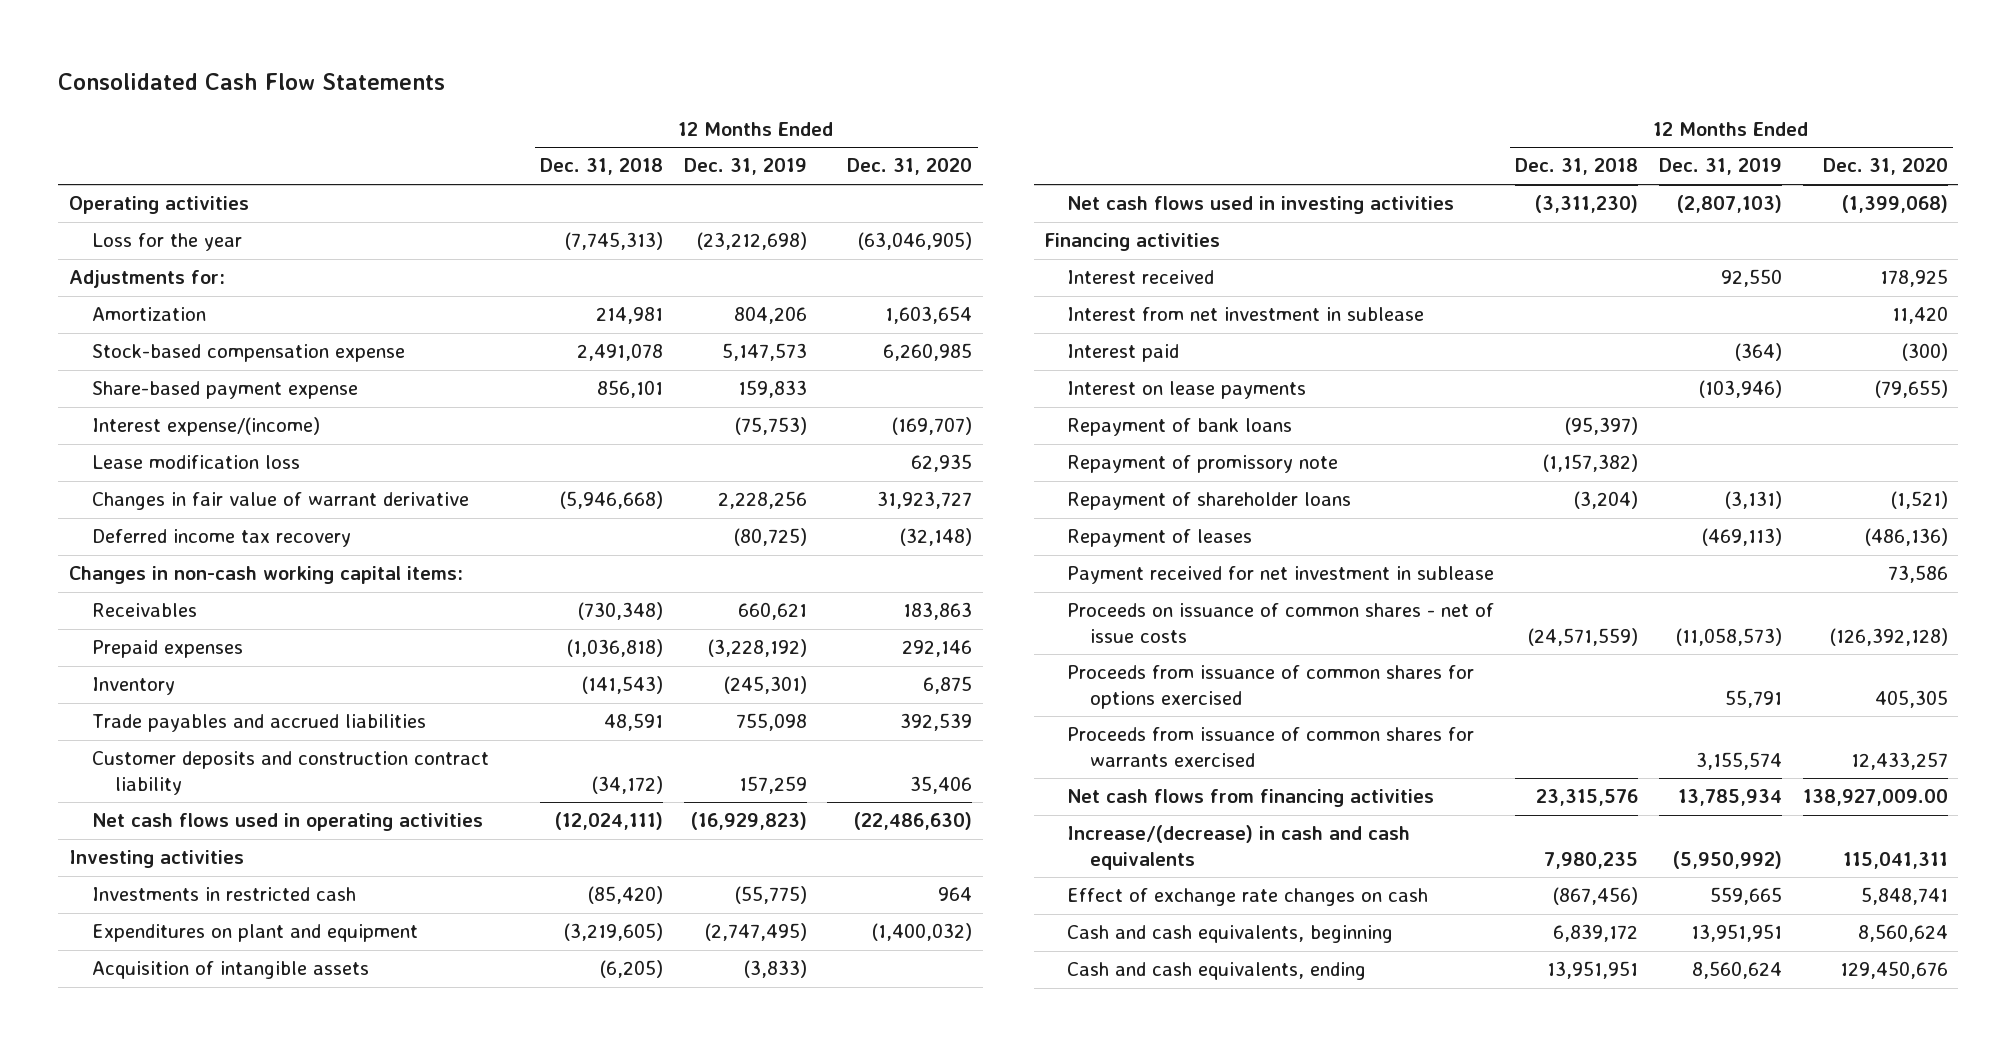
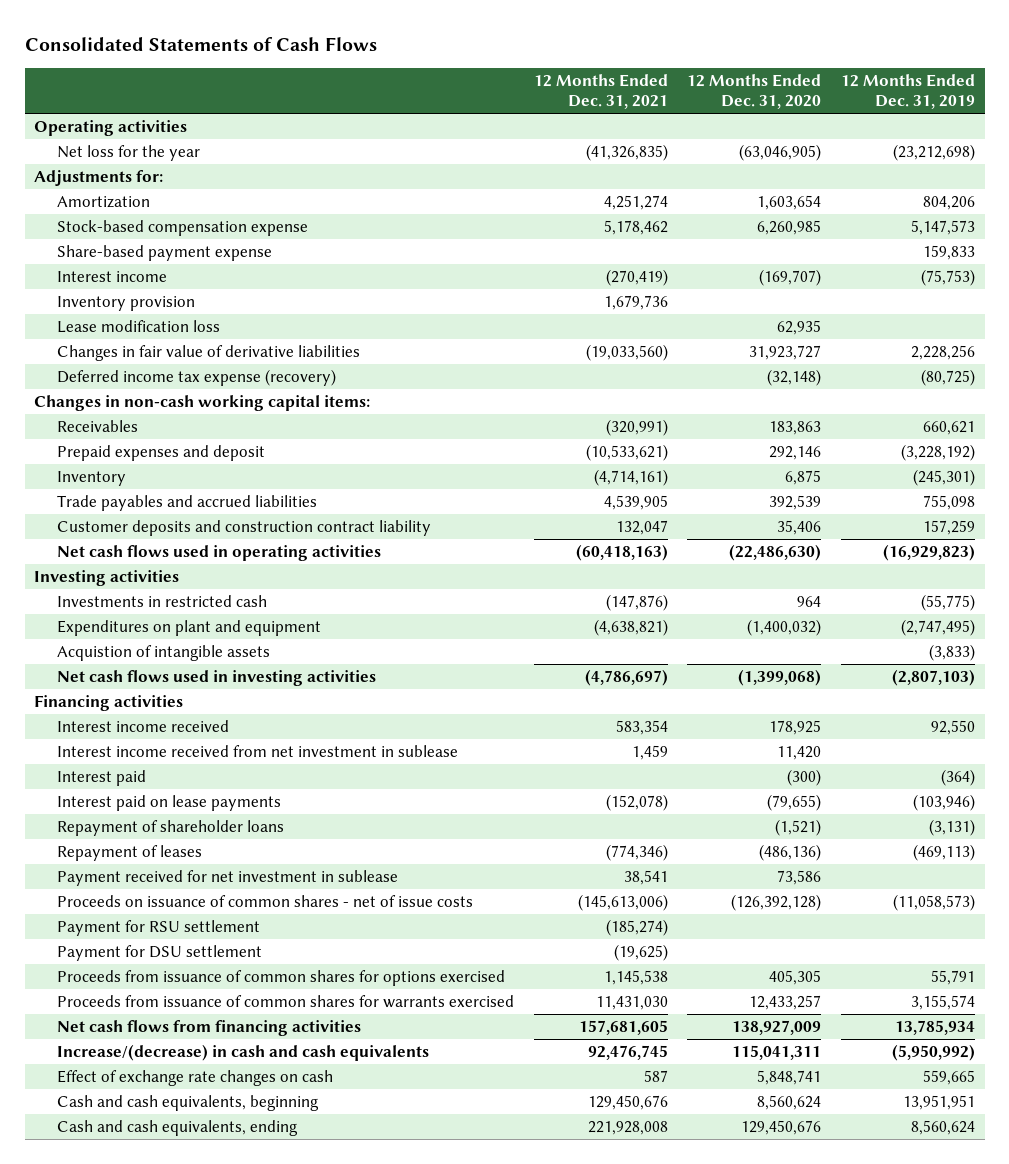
- Consolidated Cash Flow Statements
+ Consolidated Statements of Cash Flows
- | 12 Months Ended Dec. 31, 2018 | 12 Months Ended Dec. 31, 2019 | 12 Months Ended Dec. 31, 2020
+ | 12 Months Ended Dec. 31, 2021 | 12 Months Ended Dec. 31, 2020 | 12 Months Ended Dec. 31, 2019
- Loss for the year | (7,745,313) | (23,212,698) | (63,046,905)
+ Net loss for the year | (41,326,835) | (63,046,905) | (23,212,698)
- Interest expense/(income) | | (75,753) | (169,707)
+ Interest income | (270,419) | (169,707) | (75,753)
+ Inventory provision | 1,679,736 | |
- Changes in fair value of warrant derivative | (5,946,668) | 2,228,256 | 31,923,727
- Deferred income tax recovery | | (80,725) | (32,148)
+ Changes in fair value of derivative liabilities | (19,033,560) | 31,923,727 | 2,228,256
+ Deferred income tax expense (recovery) | | (32,148) | (80,725)
- Prepaid expenses | (1,036,818) | (3,228,192) | 292,146
+ Prepaid expenses and deposit | (10,533,621) | 292,146 | (3,228,192)
- Acquisition of intangible assets | (6,205) | (3,833) |
+ Acquistion of intangible assets | | | (3,833)
- Interest received | | 92,550 | 178,925
- Interest from net investment in sublease | | | 11,420
+ Interest income received | 583,354 | 178,925 | 92,550
+ Interest income received from net investment in sublease | 1,459 | 11,420 |
- Interest on lease payments | | (103,946) | (79,655)
- Repayment of bank loans | (95,397) | |
- Repayment of promissory note | (1,157,382) | |
+ Interest paid on lease payments | (152,078) | (79,655) | (103,946)
+ Payment for RSU settlement | (185,274) | |
+ Payment for DSU settlement | (19,625) | |
- Net cash flows from financing activities | 23,315,576 | 13,785,934 | 138,927,009.00
+ Net cash flows from financing activities | 157,681,605 | 138,927,009 | 13,785,934

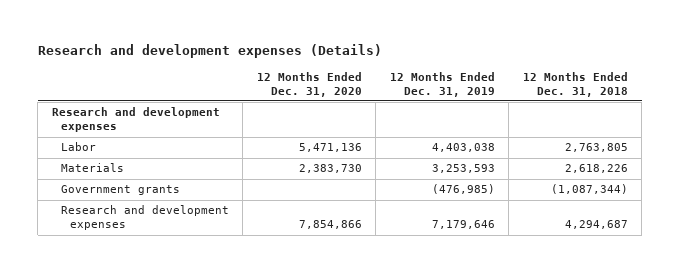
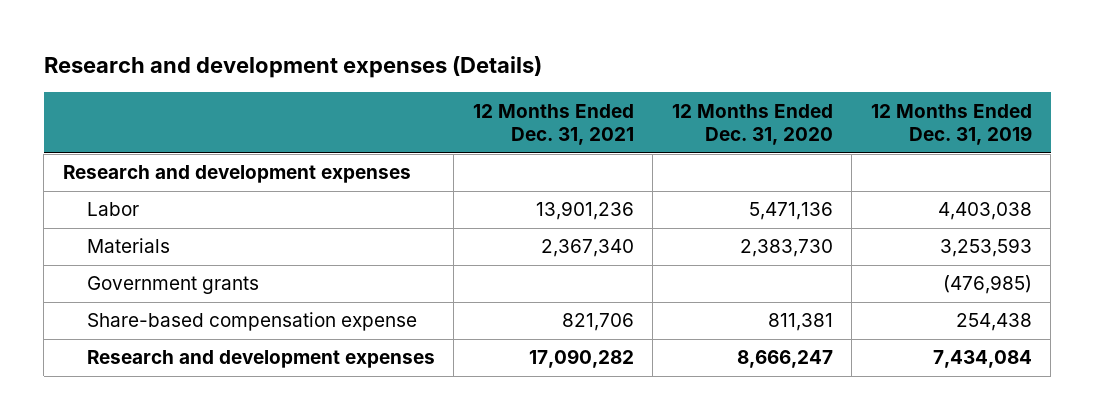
- | 12 Months Ended Dec. 31, 2020 | 12 Months Ended Dec. 31, 2019 | 12 Months Ended Dec. 31, 2018
+ | 12 Months Ended Dec. 31, 2021 | 12 Months Ended Dec. 31, 2020 | 12 Months Ended Dec. 31, 2019
- Research and development expenses | 7,854,866 | 7,179,646 | 4,294,687
+ Share-based compensation expense | 821,706 | 811,381 | 254,438
+ Research and development expenses | 17,090,282 | 8,666,247 | 7,434,084

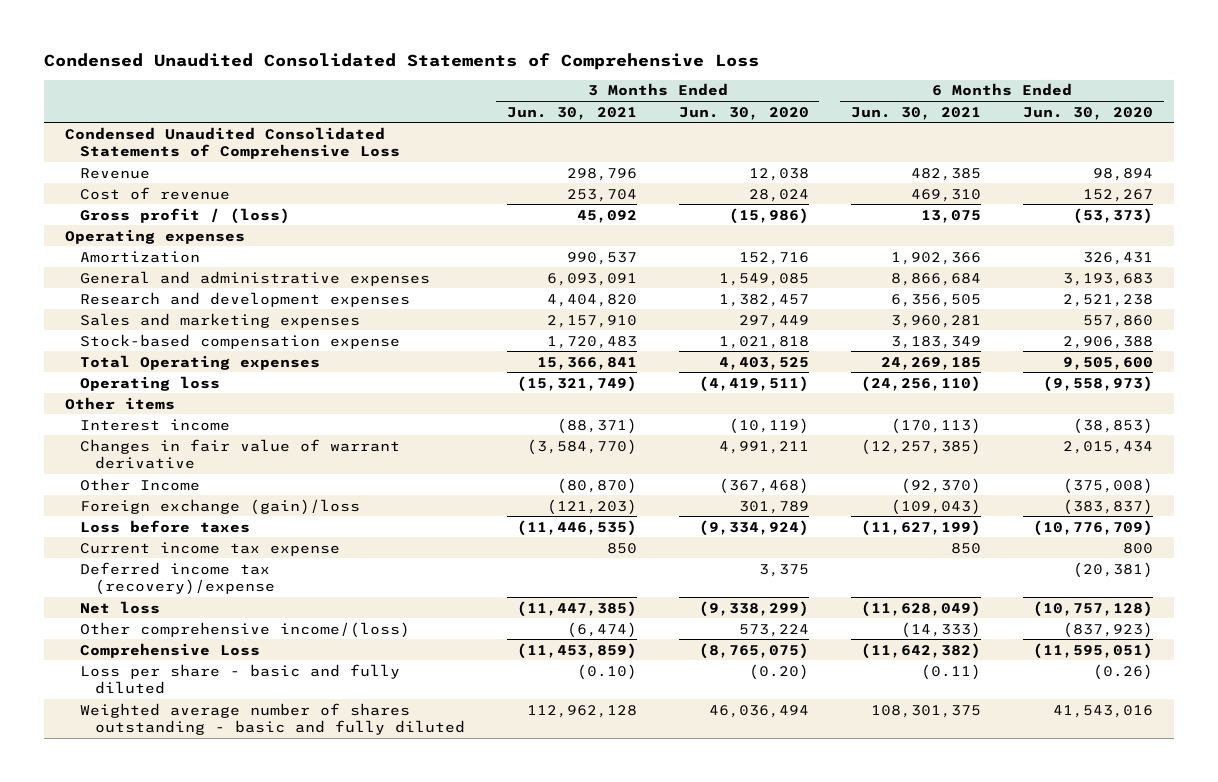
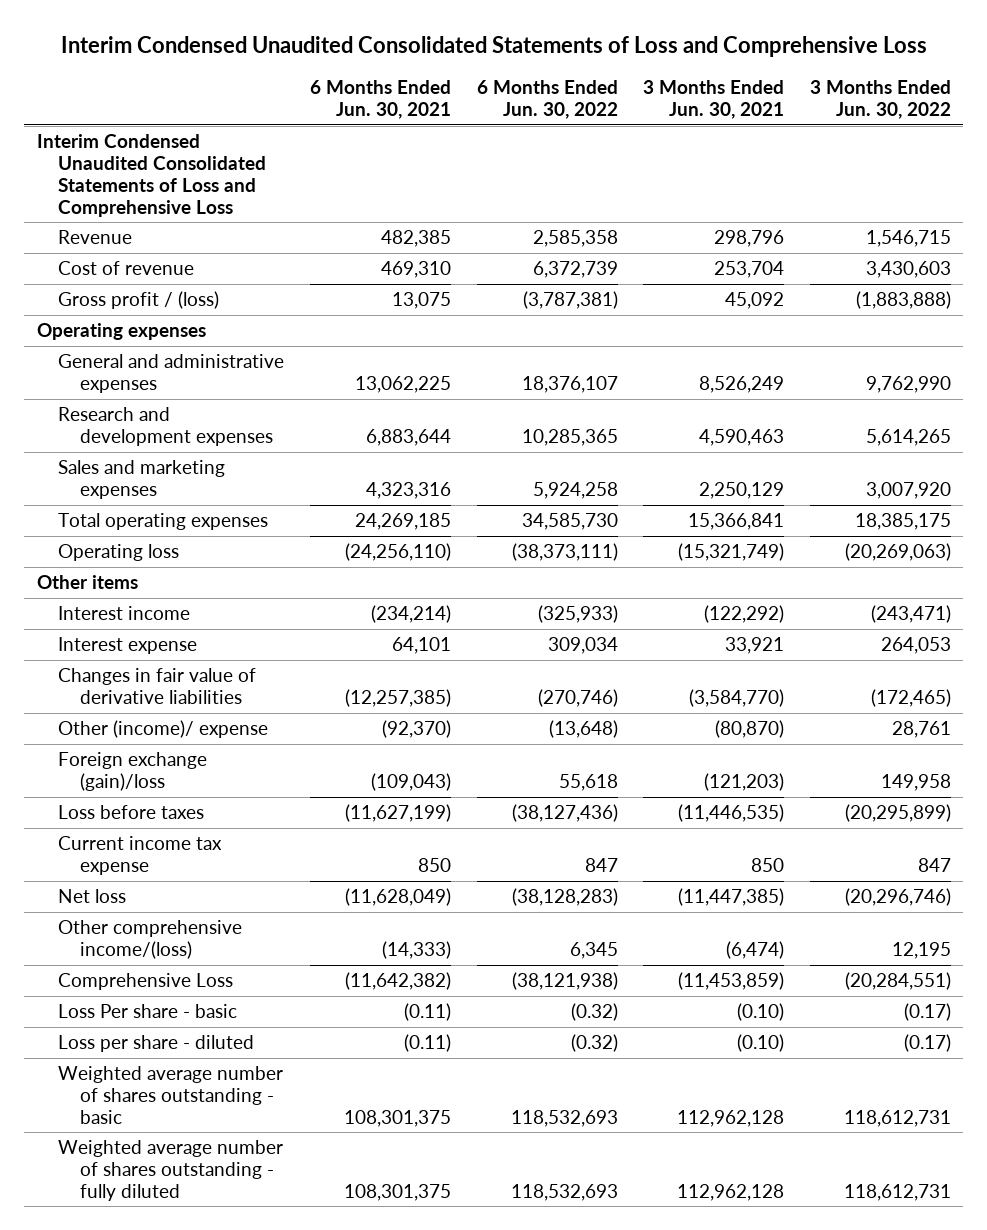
- Condensed Unaudited Consolidated Statements of Comprehensive Loss
+ Interim Condensed Unaudited Consolidated Statements of Loss and Comprehensive Loss
- | 3 Months Ended Jun. 30, 2021 | 3 Months Ended Jun. 30, 2020 | 6 Months Ended Jun. 30, 2021 | 6 Months Ended Jun. 30, 2020
+ | 6 Months Ended Jun. 30, 2021 | 6 Months Ended Jun. 30, 2022 | 3 Months Ended Jun. 30, 2021 | 3 Months Ended Jun. 30, 2022
- Condensed Unaudited Consolidated Statements of Comprehensive Loss
+ Interim Condensed Unaudited Consolidated Statements of Loss and Comprehensive Loss
- Amortization | 990,537 | 152,716 | 1,902,366 | 326,431
- General and administrative expenses | 6,093,091 | 1,549,085 | 8,866,684 | 3,193,683
- Research and development expenses | 4,404,820 | 1,382,457 | 6,356,505 | 2,521,238
- Sales and marketing expenses | 2,157,910 | 297,449 | 3,960,281 | 557,860
- Stock-based compensation expense | 1,720,483 | 1,021,818 | 3,183,349 | 2,906,388
- Total Operating expenses | 15,366,841 | 4,403,525 | 24,269,185 | 9,505,600
+ General and administrative expenses | 13,062,225 | 18,376,107 | 8,526,249 | 9,762,990
+ Research and development expenses | 6,883,644 | 10,285,365 | 4,590,463 | 5,614,265
+ Sales and marketing expenses | 4,323,316 | 5,924,258 | 2,250,129 | 3,007,920
+ Total operating expenses | 24,269,185 | 34,585,730 | 15,366,841 | 18,385,175
- Interest income | (88,371) | (10,119) | (170,113) | (38,853)
- Changes in fair value of warrant derivative | (3,584,770) | 4,991,211 | (12,257,385) | 2,015,434
- Other Income | (80,870) | (367,468) | (92,370) | (375,008)
+ Interest income | (234,214) | (325,933) | (122,292) | (243,471)
+ Interest expense | 64,101 | 309,034 | 33,921 | 264,053
+ Changes in fair value of derivative liabilities | (12,257,385) | (270,746) | (3,584,770) | (172,465)
+ Other (income)/ expense | (92,370) | (13,648) | (80,870) | 28,761
- Deferred income tax (recovery)/expense | | 3,375 | | (20,381)
- Loss per share - basic and fully diluted | (0.10) | (0.20) | (0.11) | (0.26)
- Weighted average number of shares outstanding - basic and fully diluted | 112,962,128 | 46,036,494 | 108,301,375 | 41,543,016
+ Loss Per share - basic | (0.11) | (0.32) | (0.10) | (0.17)
+ Loss per share - diluted | (0.11) | (0.32) | (0.10) | (0.17)
+ Weighted average number of shares outstanding - basic | 108,301,375 | 118,532,693 | 112,962,128 | 118,612,731
+ Weighted average number of shares outstanding - fully diluted | 108,301,375 | 118,532,693 | 112,962,128 | 118,612,731

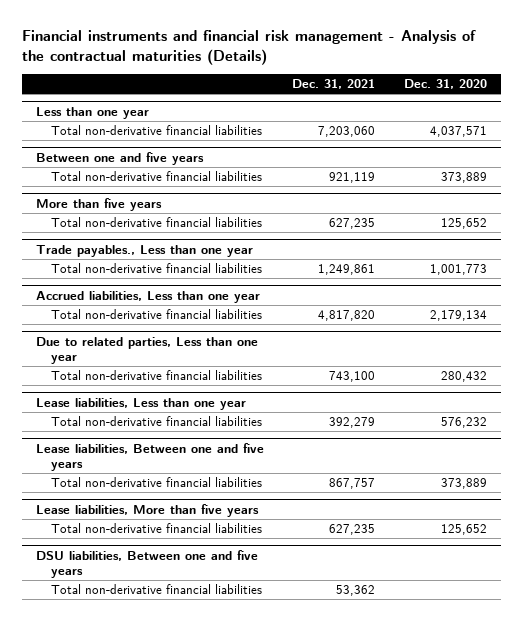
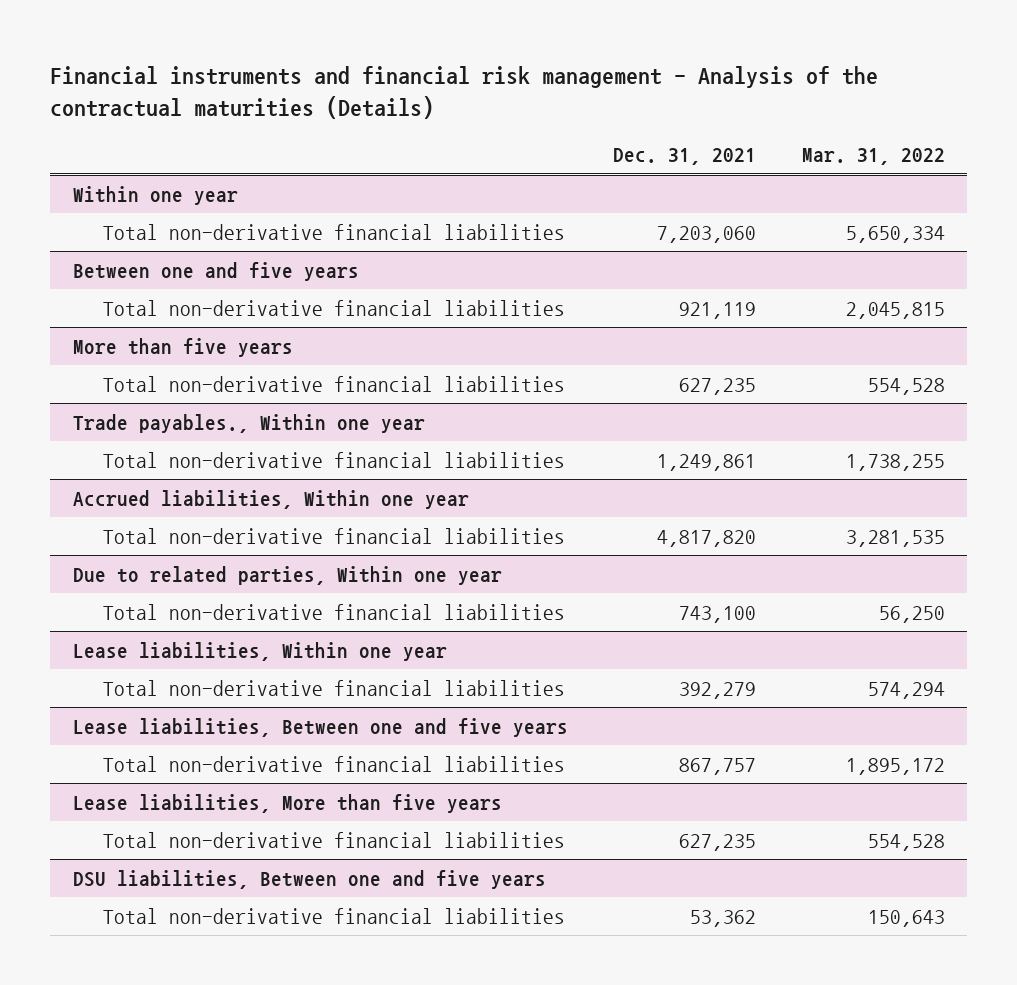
- | Dec. 31, 2021 | Dec. 31, 2020
+ | Dec. 31, 2021 | Mar. 31, 2022
- Less than one year
+ Within one year
- Trade payables., Less than one year
+ Trade payables., Within one year
- Accrued liabilities, Less than one year
+ Accrued liabilities, Within one year
- Due to related parties, Less than one year
+ Due to related parties, Within one year
- Lease liabilities, Less than one year
+ Lease liabilities, Within one year

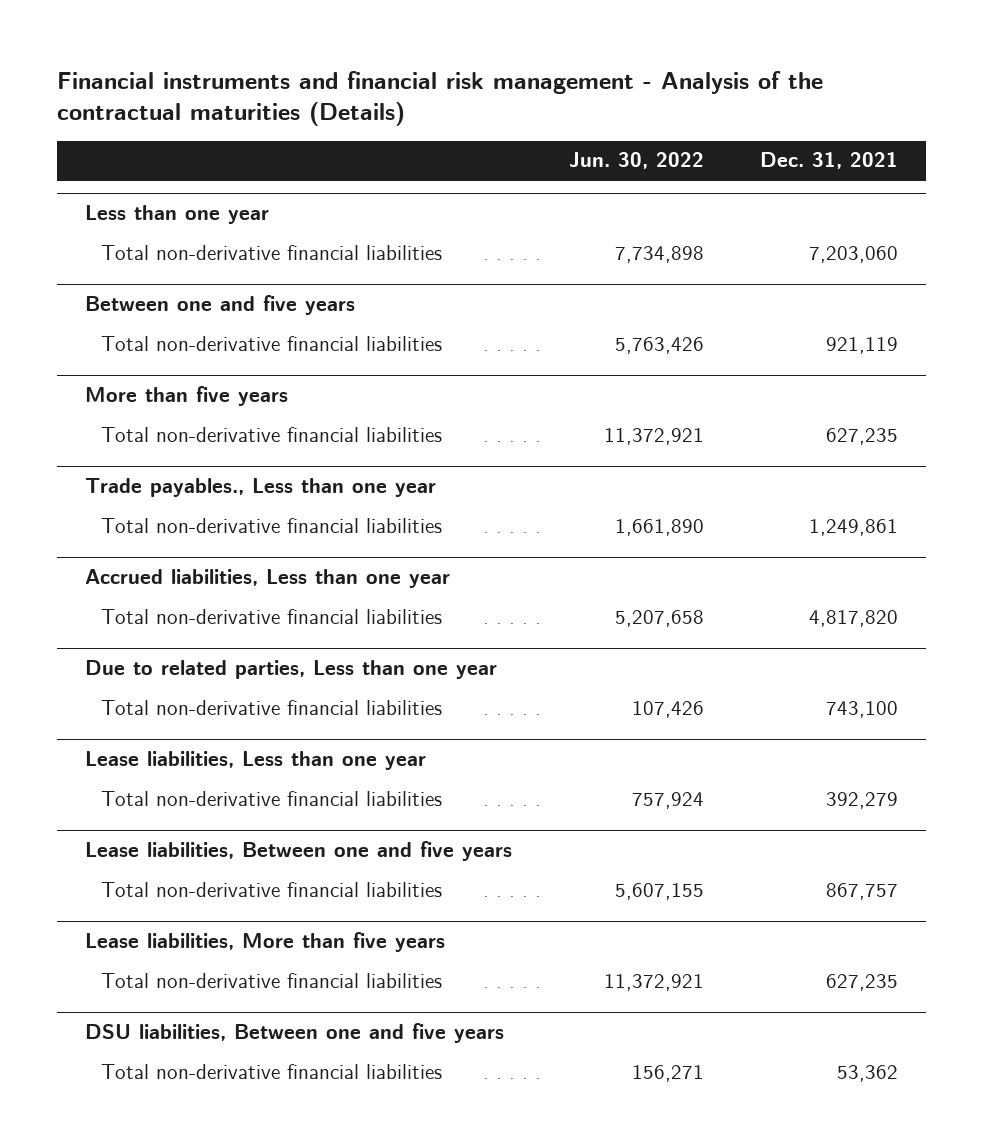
- | Dec. 31, 2021 | Mar. 31, 2022
+ | Jun. 30, 2022 | Dec. 31, 2021
- Within one year
+ Less than one year
- Trade payables., Within one year
+ Trade payables., Less than one year
- Accrued liabilities, Within one year
+ Accrued liabilities, Less than one year
- Due to related parties, Within one year
+ Due to related parties, Less than one year
- Lease liabilities, Within one year
+ Lease liabilities, Less than one year

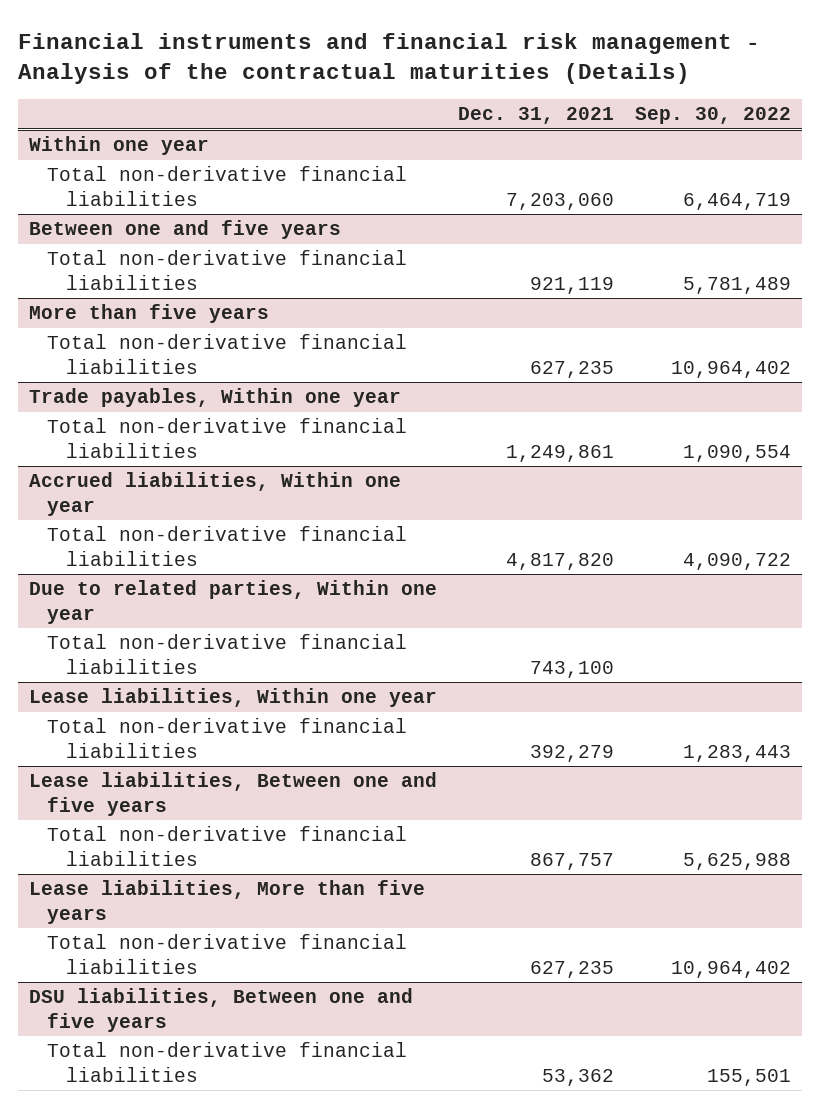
- | Jun. 30, 2022 | Dec. 31, 2021
+ | Dec. 31, 2021 | Sep. 30, 2022
- Less than one year
+ Within one year
- Trade payables., Less than one year
+ Trade payables, Within one year
- Accrued liabilities, Less than one year
+ Accrued liabilities, Within one year
- Due to related parties, Less than one year
+ Due to related parties, Within one year
- Lease liabilities, Less than one year
+ Lease liabilities, Within one year

